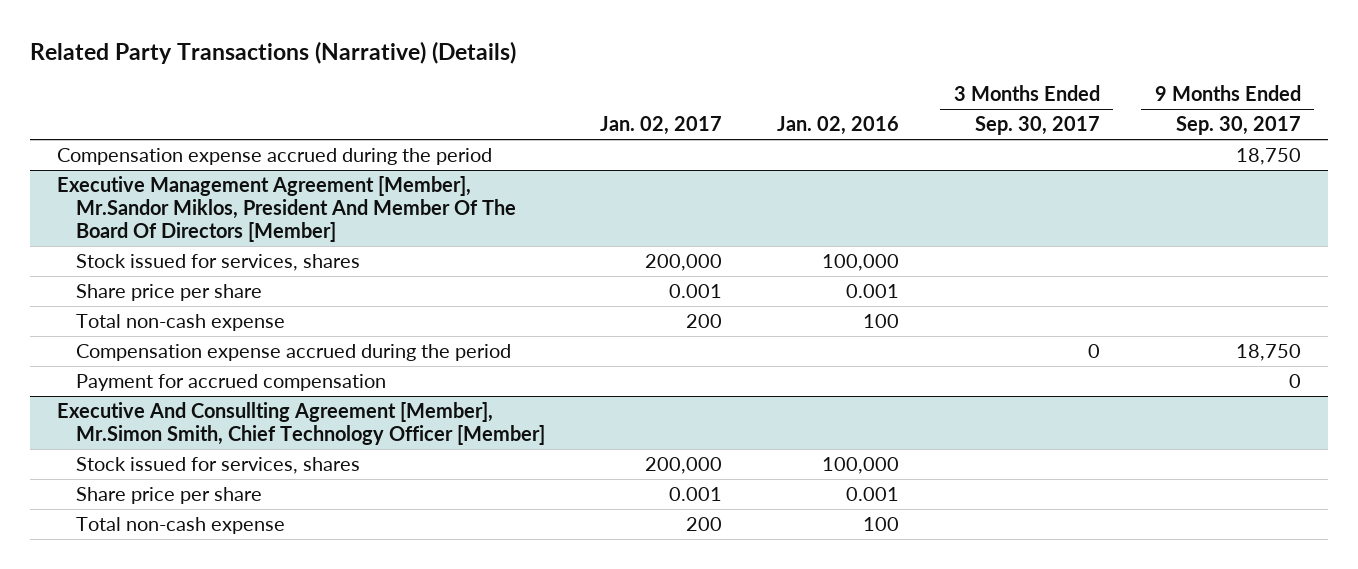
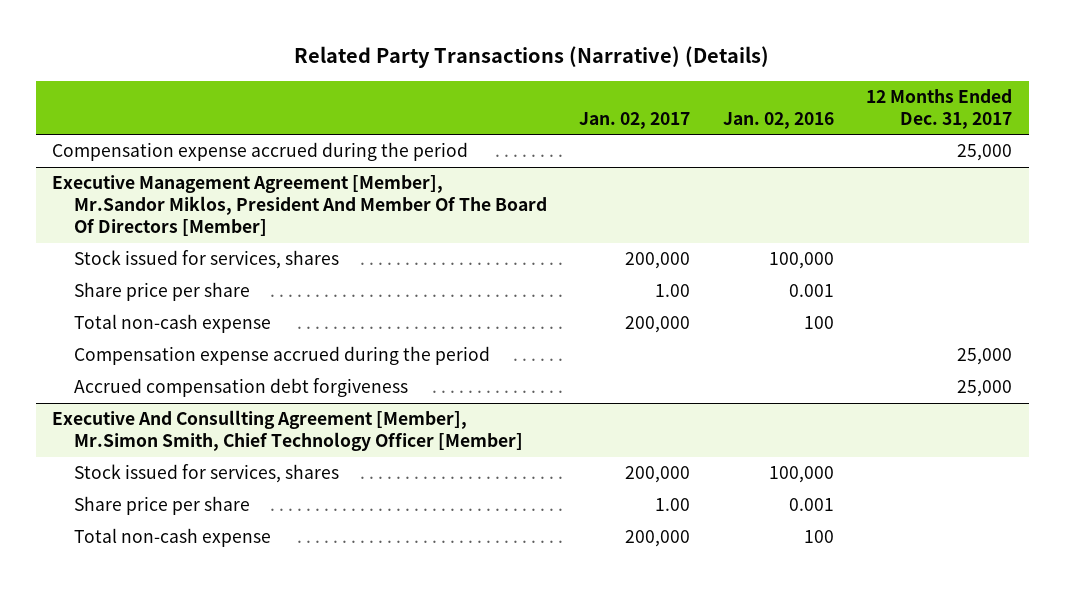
- | Jan. 02, 2017 | Jan. 02, 2016 | 3 Months Ended Sep. 30, 2017 | 9 Months Ended Sep. 30, 2017
+ | Jan. 02, 2017 | Jan. 02, 2016 | 12 Months Ended Dec. 31, 2017
@ Executive Management Agreement [Member], Mr.Sandor Miklos, President And Member Of The Board Of Directors [Member]
- Share price per share | 0.001 | 0.001 | |
- Total non-cash expense | 200 | 100 | |
+ Share price per share | 1.00 | 0.001 |
+ Total non-cash expense | 200,000 | 100 |
- Payment for accrued compensation | | | | 0
+ Accrued compensation debt forgiveness | | | 25,000
@ Executive And Consullting Agreement [Member], Mr.Simon Smith, Chief Technology Officer [Member]
- Share price per share | 0.001 | 0.001 | |
- Total non-cash expense | 200 | 100 | |
+ Share price per share | 1.00 | 0.001 |
+ Total non-cash expense | 200,000 | 100 |

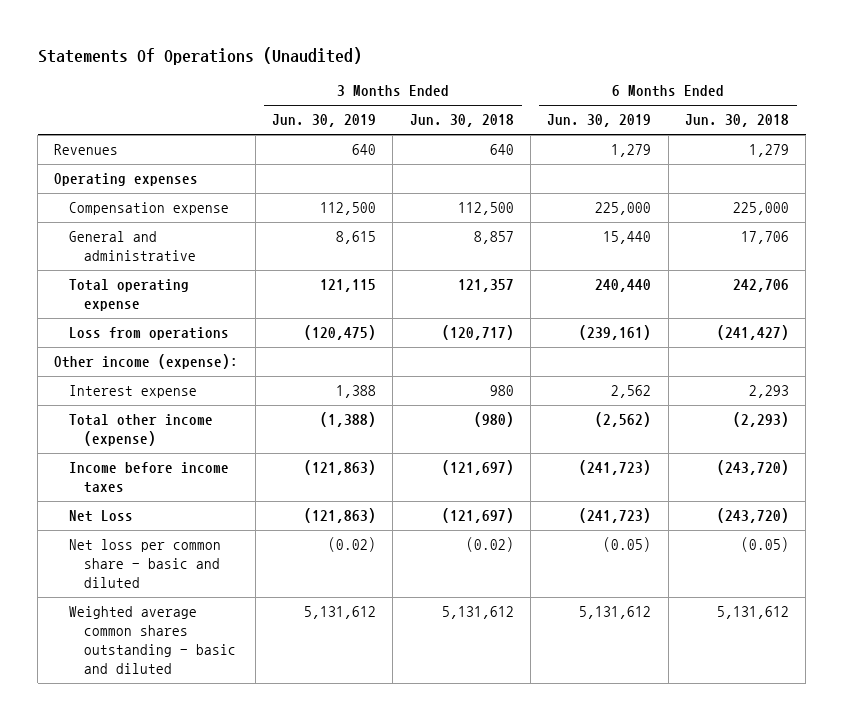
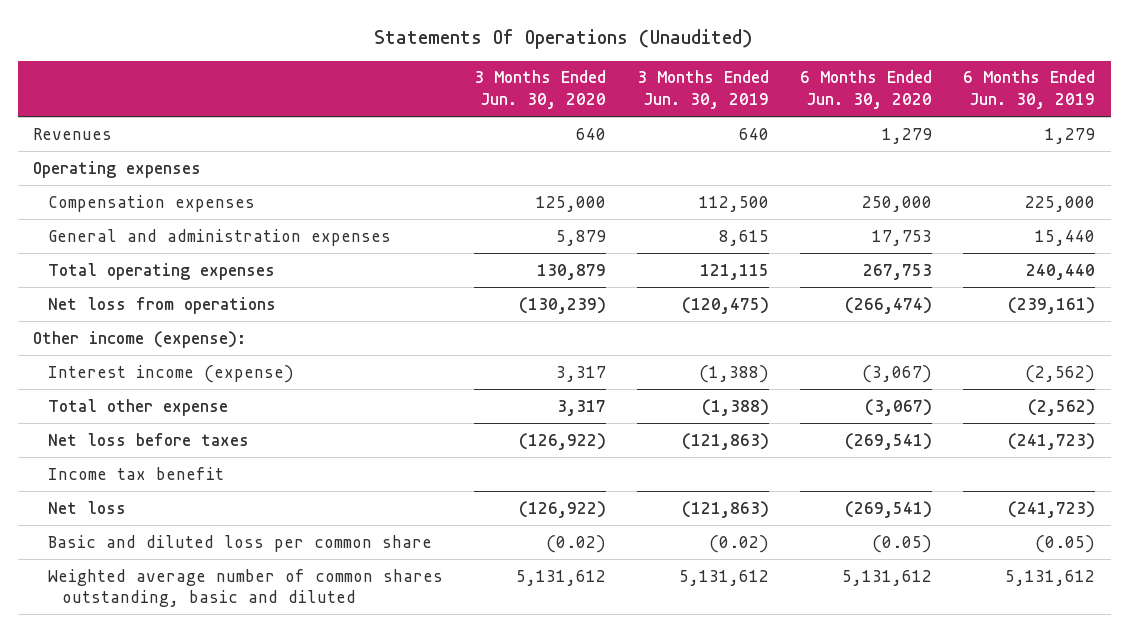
- | 3 Months Ended Jun. 30, 2019 | 3 Months Ended Jun. 30, 2018 | 6 Months Ended Jun. 30, 2019 | 6 Months Ended Jun. 30, 2018
+ | 3 Months Ended Jun. 30, 2020 | 3 Months Ended Jun. 30, 2019 | 6 Months Ended Jun. 30, 2020 | 6 Months Ended Jun. 30, 2019
- Compensation expense | 112,500 | 112,500 | 225,000 | 225,000
- General and administrative | 8,615 | 8,857 | 15,440 | 17,706
- Total operating expense | 121,115 | 121,357 | 240,440 | 242,706
- Loss from operations | (120,475) | (120,717) | (239,161) | (241,427)
+ Compensation expenses | 125,000 | 112,500 | 250,000 | 225,000
+ General and administration expenses | 5,879 | 8,615 | 17,753 | 15,440
+ Total operating expenses | 130,879 | 121,115 | 267,753 | 240,440
+ Net loss from operations | (130,239) | (120,475) | (266,474) | (239,161)
- Interest expense | 1,388 | 980 | 2,562 | 2,293
- Total other income (expense) | (1,388) | (980) | (2,562) | (2,293)
- Income before income taxes | (121,863) | (121,697) | (241,723) | (243,720)
- Net Loss | (121,863) | (121,697) | (241,723) | (243,720)
- Net loss per common share - basic and diluted | (0.02) | (0.02) | (0.05) | (0.05)
- Weighted average common shares outstanding - basic and diluted | 5,131,612 | 5,131,612 | 5,131,612 | 5,131,612
+ Interest income (expense) | 3,317 | (1,388) | (3,067) | (2,562)
+ Total other expense | 3,317 | (1,388) | (3,067) | (2,562)
+ Net loss before taxes | (126,922) | (121,863) | (269,541) | (241,723)
+ Income tax benefit
+ Net loss | (126,922) | (121,863) | (269,541) | (241,723)
+ Basic and diluted loss per common share | (0.02) | (0.02) | (0.05) | (0.05)
+ Weighted average number of common shares outstanding, basic and diluted | 5,131,612 | 5,131,612 | 5,131,612 | 5,131,612

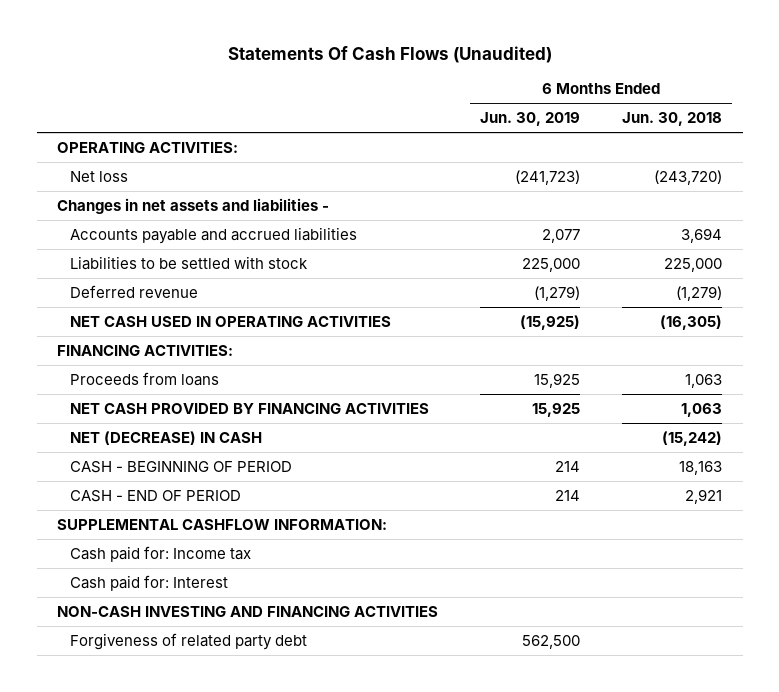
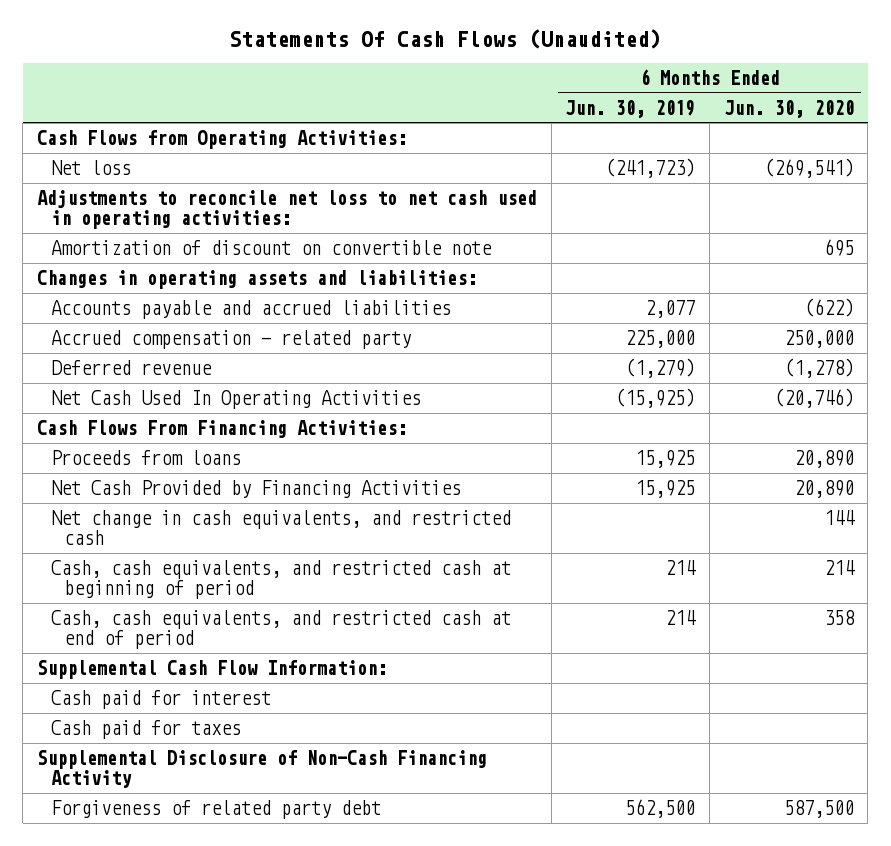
- | 6 Months Ended Jun. 30, 2019 | 6 Months Ended Jun. 30, 2018
+ | 6 Months Ended Jun. 30, 2019 | 6 Months Ended Jun. 30, 2020
- OPERATING ACTIVITIES:
+ Cash Flows from Operating Activities:
- Changes in net assets and liabilities -
+ Adjustments to reconcile net loss to net cash used in operating activities:
+ Amortization of discount on convertible note | | 695
+ Changes in operating assets and liabilities:
- Liabilities to be settled with stock | 225,000 | 225,000
+ Accrued compensation - related party | 225,000 | 250,000
- NET CASH USED IN OPERATING ACTIVITIES | (15,925) | (16,305)
- FINANCING ACTIVITIES:
+ Net Cash Used In Operating Activities | (15,925) | (20,746)
+ Cash Flows From Financing Activities:
- NET CASH PROVIDED BY FINANCING ACTIVITIES | 15,925 | 1,063
- NET (DECREASE) IN CASH | | (15,242)
- CASH - BEGINNING OF PERIOD | 214 | 18,163
- CASH - END OF PERIOD | 214 | 2,921
- SUPPLEMENTAL CASHFLOW INFORMATION:
- Cash paid for: Income tax
- Cash paid for: Interest
- NON-CASH INVESTING AND FINANCING ACTIVITIES
+ Net Cash Provided by Financing Activities | 15,925 | 20,890
+ Net change in cash equivalents, and restricted cash | | 144
+ Cash, cash equivalents, and restricted cash at beginning of period | 214 | 214
+ Cash, cash equivalents, and restricted cash at end of period | 214 | 358
+ Supplemental Cash Flow Information:
+ Cash paid for interest
+ Cash paid for taxes
+ Supplemental Disclosure of Non-Cash Financing Activity

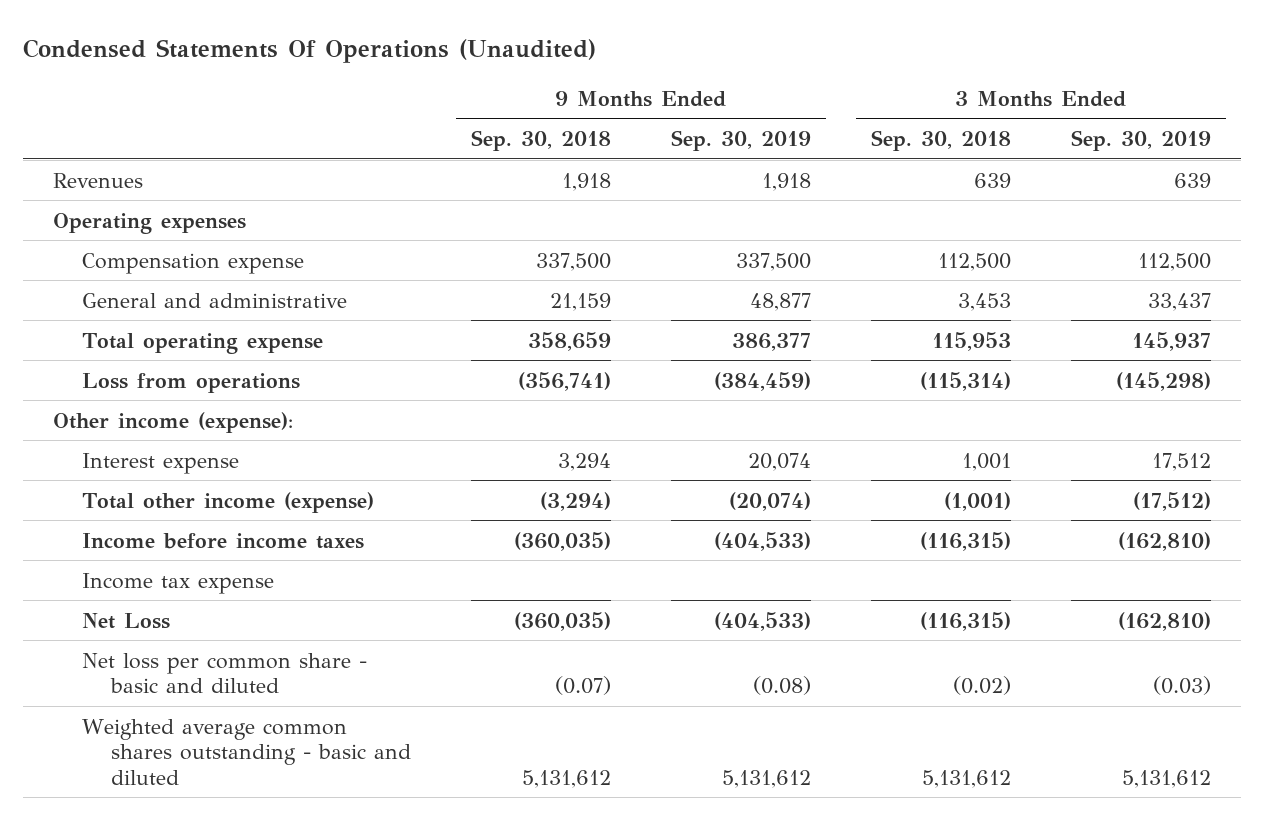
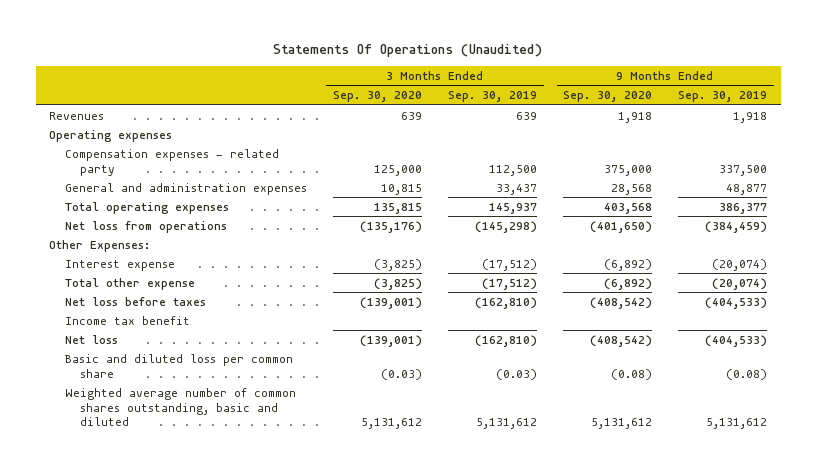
- Condensed Statements Of Operations (Unaudited)
+ Statements Of Operations (Unaudited)
- | 9 Months Ended Sep. 30, 2018 | 9 Months Ended Sep. 30, 2019 | 3 Months Ended Sep. 30, 2018 | 3 Months Ended Sep. 30, 2019
+ | 3 Months Ended Sep. 30, 2020 | 3 Months Ended Sep. 30, 2019 | 9 Months Ended Sep. 30, 2020 | 9 Months Ended Sep. 30, 2019
- Compensation expense | 337,500 | 337,500 | 112,500 | 112,500
- General and administrative | 21,159 | 48,877 | 3,453 | 33,437
- Total operating expense | 358,659 | 386,377 | 115,953 | 145,937
- Loss from operations | (356,741) | (384,459) | (115,314) | (145,298)
- Other income (expense):
- Interest expense | 3,294 | 20,074 | 1,001 | 17,512
- Total other income (expense) | (3,294) | (20,074) | (1,001) | (17,512)
- Income before income taxes | (360,035) | (404,533) | (116,315) | (162,810)
- Income tax expense
- Net Loss | (360,035) | (404,533) | (116,315) | (162,810)
- Net loss per common share - basic and diluted | (0.07) | (0.08) | (0.02) | (0.03)
- Weighted average common shares outstanding - basic and diluted | 5,131,612 | 5,131,612 | 5,131,612 | 5,131,612
+ Compensation expenses - related party | 125,000 | 112,500 | 375,000 | 337,500
+ General and administration expenses | 10,815 | 33,437 | 28,568 | 48,877
+ Total operating expenses | 135,815 | 145,937 | 403,568 | 386,377
+ Net loss from operations | (135,176) | (145,298) | (401,650) | (384,459)
+ Other Expenses:
+ Interest expense | (3,825) | (17,512) | (6,892) | (20,074)
+ Total other expense | (3,825) | (17,512) | (6,892) | (20,074)
+ Net loss before taxes | (139,001) | (162,810) | (408,542) | (404,533)
+ Income tax benefit
+ Net loss | (139,001) | (162,810) | (408,542) | (404,533)
+ Basic and diluted loss per common share | (0.03) | (0.03) | (0.08) | (0.08)
+ Weighted average number of common shares outstanding, basic and diluted | 5,131,612 | 5,131,612 | 5,131,612 | 5,131,612

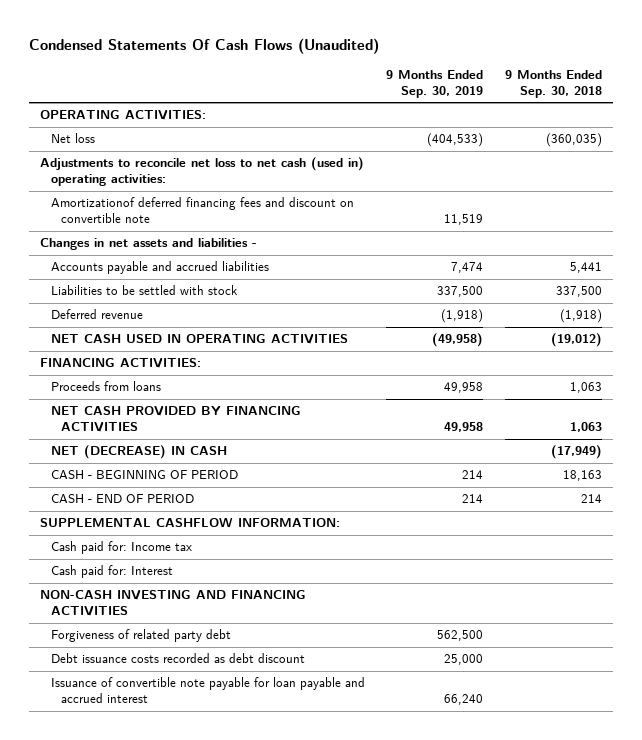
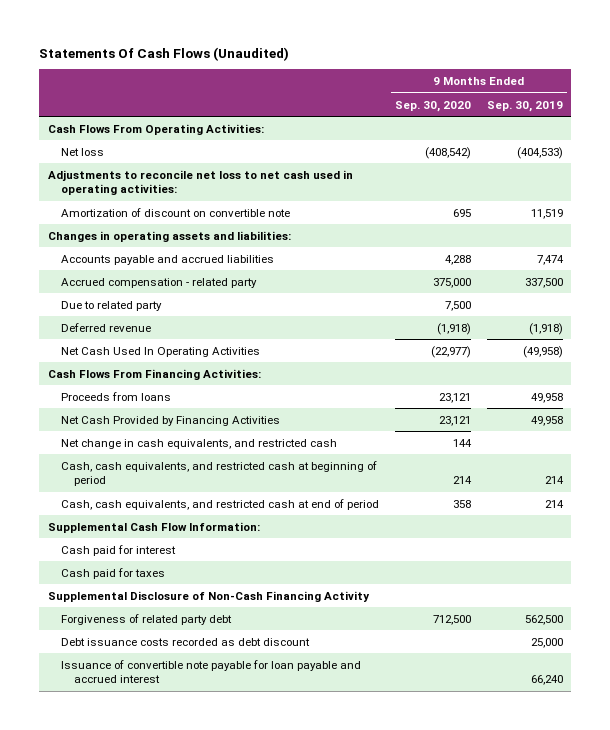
- Condensed Statements Of Cash Flows (Unaudited)
+ Statements Of Cash Flows (Unaudited)
- | 9 Months Ended Sep. 30, 2019 | 9 Months Ended Sep. 30, 2018
+ | 9 Months Ended Sep. 30, 2020 | 9 Months Ended Sep. 30, 2019
- OPERATING ACTIVITIES:
+ Cash Flows From Operating Activities:
- Adjustments to reconcile net loss to net cash (used in) operating activities:
- Amortizationof deferred financing fees and discount on convertible note | 11,519 |
- Changes in net assets and liabilities -
+ Adjustments to reconcile net loss to net cash used in operating activities:
+ Amortization of discount on convertible note | 695 | 11,519
+ Changes in operating assets and liabilities:
- Liabilities to be settled with stock | 337,500 | 337,500
+ Accrued compensation - related party | 375,000 | 337,500
+ Due to related party | 7,500 |
- NET CASH USED IN OPERATING ACTIVITIES | (49,958) | (19,012)
- FINANCING ACTIVITIES:
+ Net Cash Used In Operating Activities | (22,977) | (49,958)
+ Cash Flows From Financing Activities:
- NET CASH PROVIDED BY FINANCING ACTIVITIES | 49,958 | 1,063
- NET (DECREASE) IN CASH | | (17,949)
- CASH - BEGINNING OF PERIOD | 214 | 18,163
- CASH - END OF PERIOD | 214 | 214
- SUPPLEMENTAL CASHFLOW INFORMATION:
- Cash paid for: Income tax
- Cash paid for: Interest
- NON-CASH INVESTING AND FINANCING ACTIVITIES
+ Net Cash Provided by Financing Activities | 23,121 | 49,958
+ Net change in cash equivalents, and restricted cash | 144 |
+ Cash, cash equivalents, and restricted cash at beginning of period | 214 | 214
+ Cash, cash equivalents, and restricted cash at end of period | 358 | 214
+ Supplemental Cash Flow Information:
+ Cash paid for interest
+ Cash paid for taxes
+ Supplemental Disclosure of Non-Cash Financing Activity

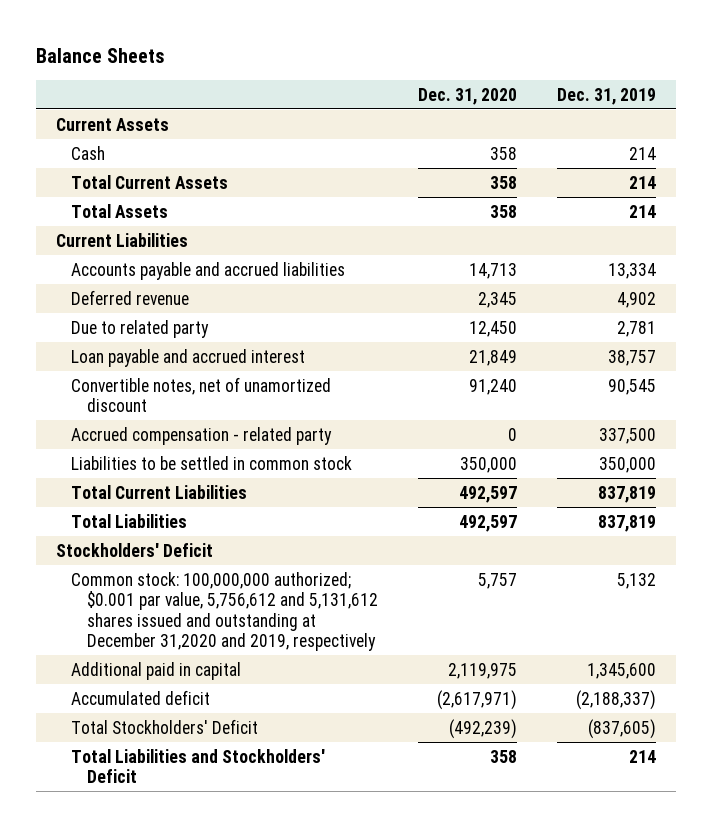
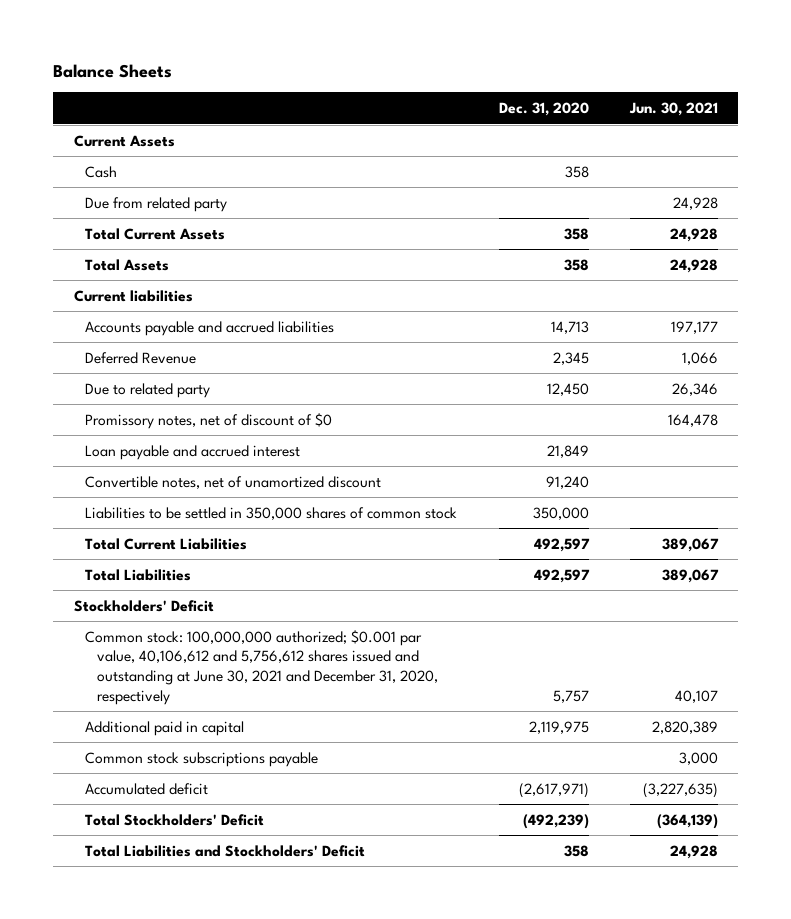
- | Dec. 31, 2020 | Dec. 31, 2019
+ | Dec. 31, 2020 | Jun. 30, 2021
+ Due from related party | | 24,928
- Current Liabilities
+ Current liabilities
- Deferred revenue | 2,345 | 4,902
+ Deferred Revenue | 2,345 | 1,066
+ Promissory notes, net of discount of $0 | | 164,478
- Accrued compensation - related party | 0 | 337,500
- Liabilities to be settled in common stock | 350,000 | 350,000
+ Liabilities to be settled in 350,000 shares of common stock | 350,000 |
- Common stock: 100,000,000 authorized; $0.001 par value, 5,756,612 and 5,131,612 shares issued and outstanding at December 31,2020 and 2019, respectively | 5,757 | 5,132
+ Common stock: 100,000,000 authorized; $0.001 par value, 40,106,612 and 5,756,612 shares issued and outstanding at June 30, 2021 and December 31, 2020, respectively | 5,757 | 40,107
+ Common stock subscriptions payable | | 3,000

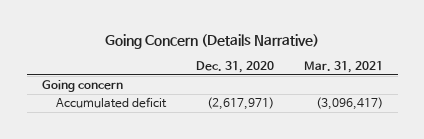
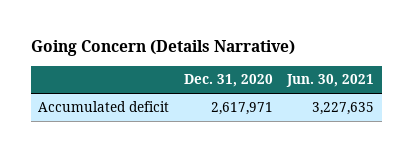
- | Dec. 31, 2020 | Mar. 31, 2021
+ | Dec. 31, 2020 | Jun. 30, 2021
- Going concern
- Accumulated deficit | (2,617,971) | (3,096,417)
+ Accumulated deficit | 2,617,971 | 3,227,635

